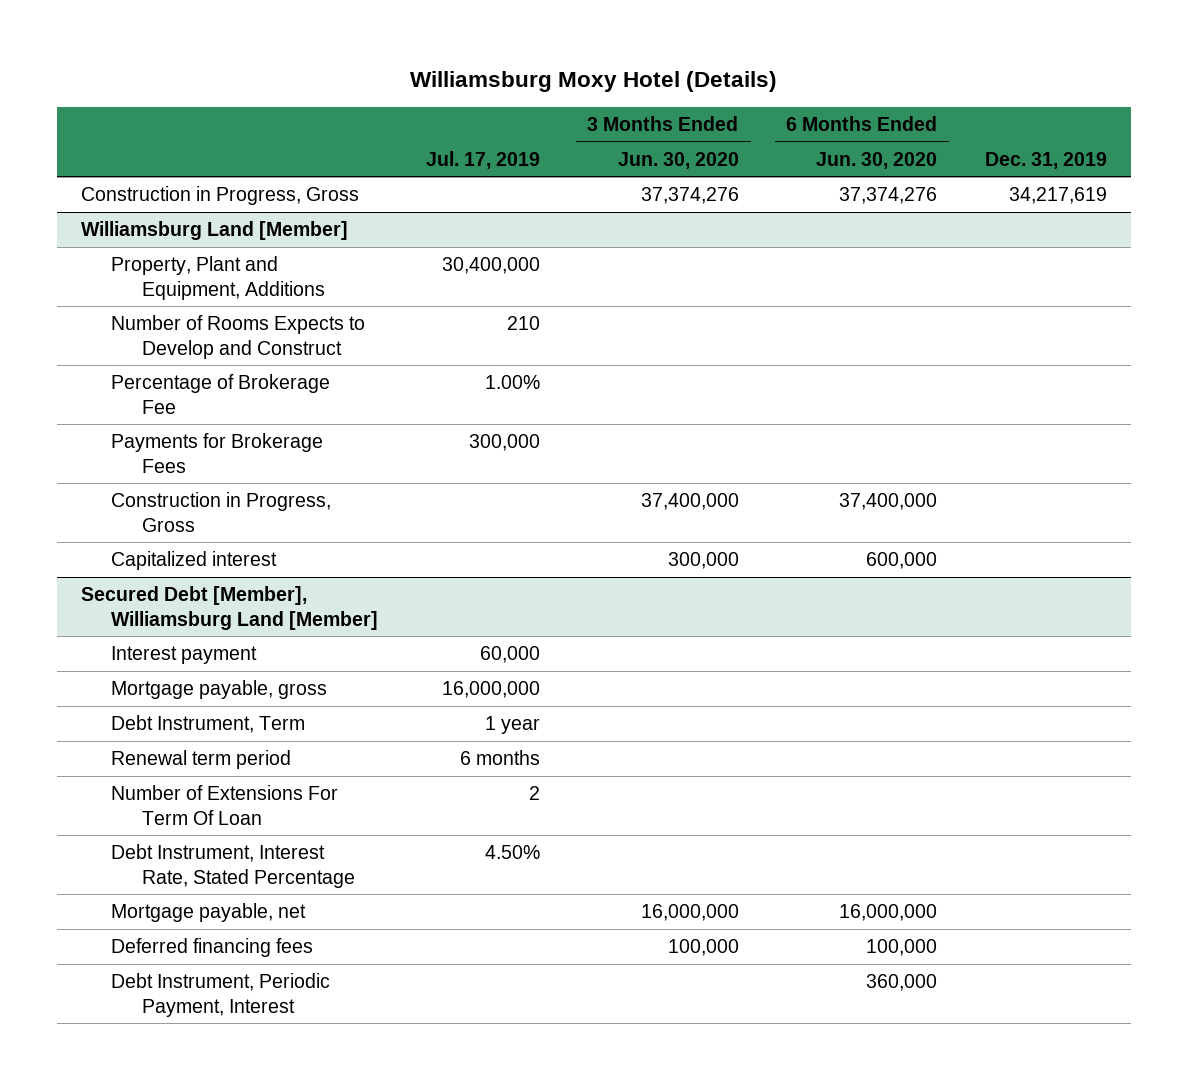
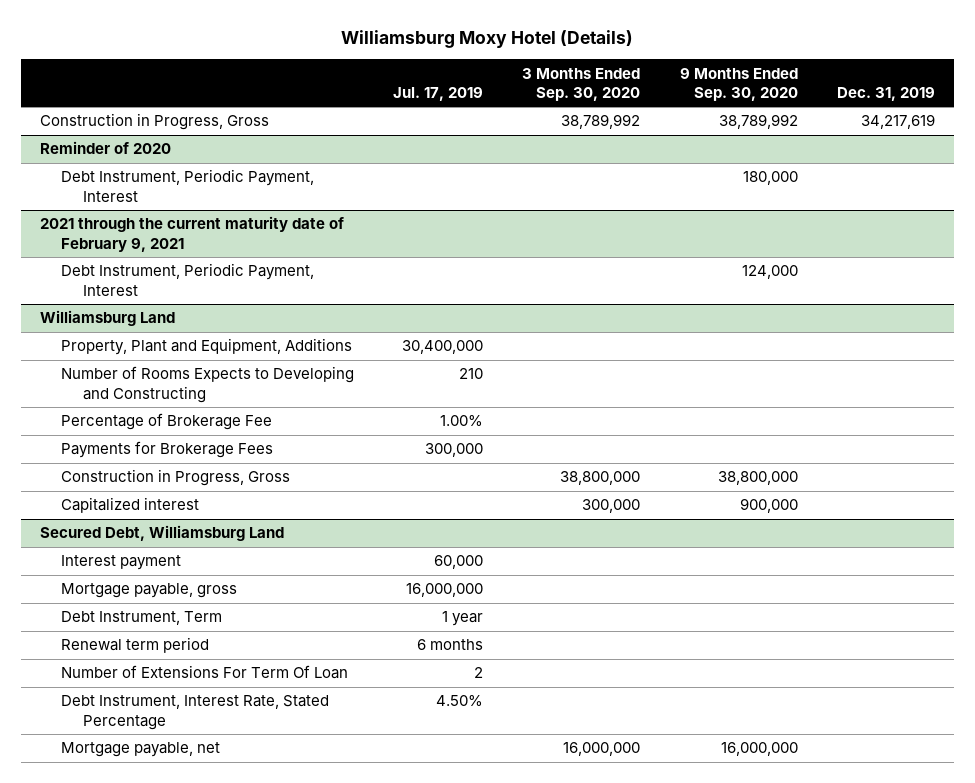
- | Jul. 17, 2019 | 3 Months Ended Jun. 30, 2020 | 6 Months Ended Jun. 30, 2020 | Dec. 31, 2019
+ | Jul. 17, 2019 | 3 Months Ended Sep. 30, 2020 | 9 Months Ended Sep. 30, 2020 | Dec. 31, 2019
- Williamsburg Land [Member]
+ Reminder of 2020
+ Debt Instrument, Periodic Payment, Interest | | | 180,000 |
+ 2021 through the current maturity date of February 9, 2021
+ Debt Instrument, Periodic Payment, Interest | | | 124,000 |
+ Williamsburg Land
- Number of Rooms Expects to Develop and Construct | 210 | | |
+ Number of Rooms Expects to Developing and Constructing | 210 | | |
- Secured Debt [Member], Williamsburg Land [Member]
+ Secured Debt, Williamsburg Land
- Deferred financing fees | | 100,000 | 100,000 |
- Debt Instrument, Periodic Payment, Interest | | | 360,000 |

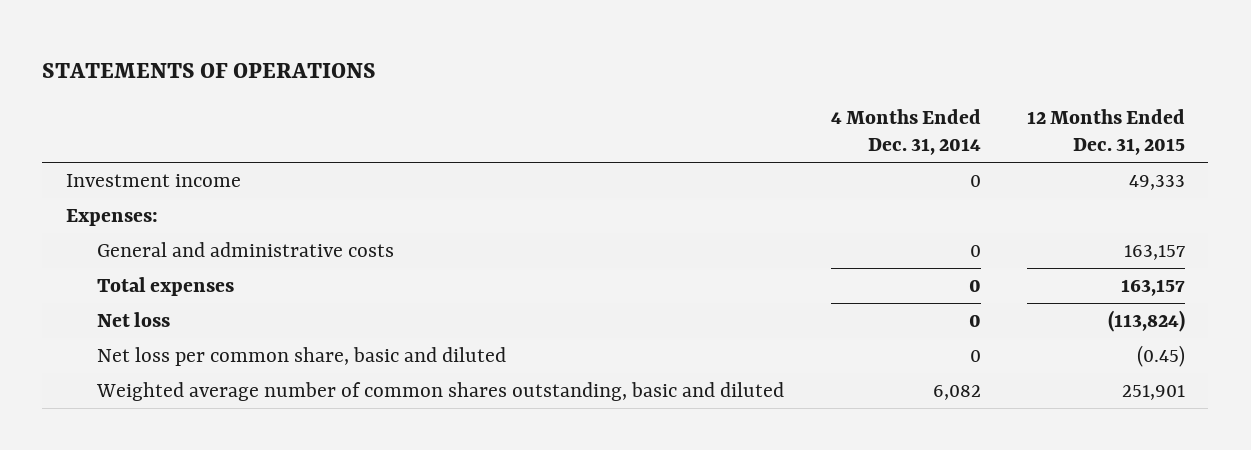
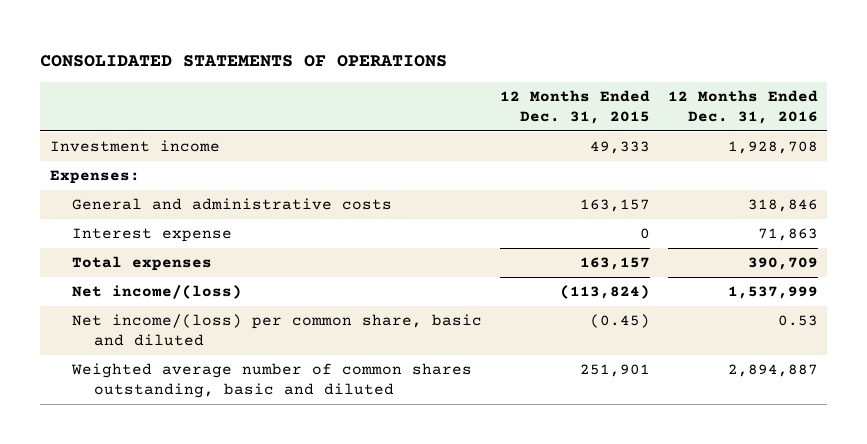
- STATEMENTS OF OPERATIONS
+ CONSOLIDATED STATEMENTS OF OPERATIONS
- | 4 Months Ended Dec. 31, 2014 | 12 Months Ended Dec. 31, 2015
+ | 12 Months Ended Dec. 31, 2015 | 12 Months Ended Dec. 31, 2016
+ Interest expense | 0 | 71,863
- Net loss | 0 | (113,824)
- Net loss per common share, basic and diluted | 0 | (0.45)
+ Net income/(loss) | (113,824) | 1,537,999
+ Net income/(loss) per common share, basic and diluted | (0.45) | 0.53

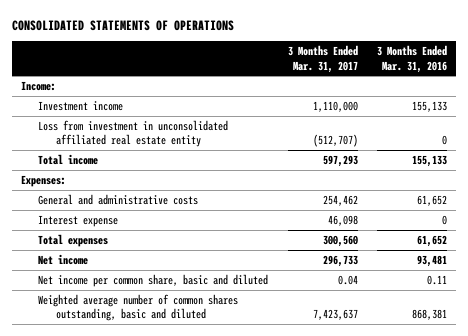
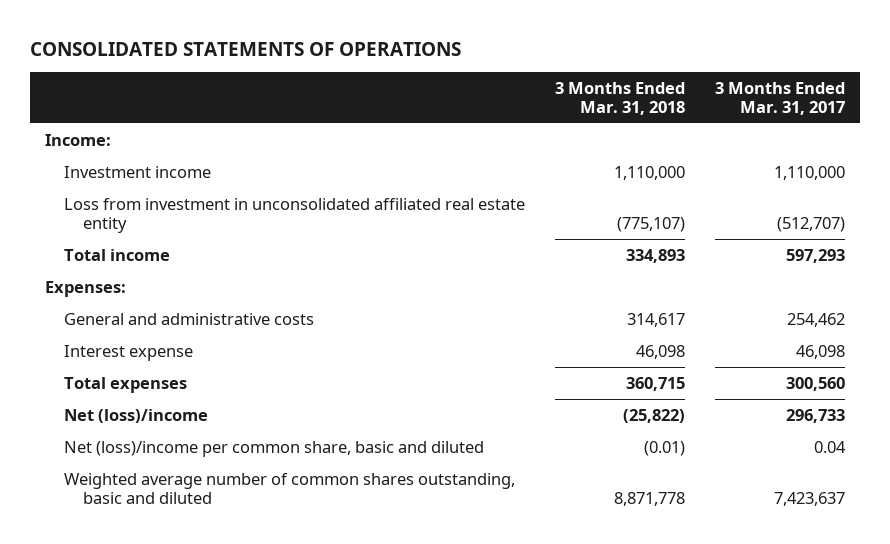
- | 3 Months Ended Mar. 31, 2017 | 3 Months Ended Mar. 31, 2016
+ | 3 Months Ended Mar. 31, 2018 | 3 Months Ended Mar. 31, 2017
- Net income | 296,733 | 93,481
- Net income per common share, basic and diluted | 0.04 | 0.11
+ Net (loss)/income | (25,822) | 296,733
+ Net (loss)/income per common share, basic and diluted | (0.01) | 0.04

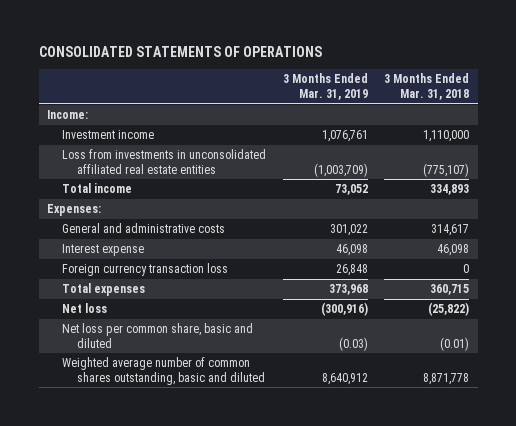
- | 3 Months Ended Mar. 31, 2018 | 3 Months Ended Mar. 31, 2017
+ | 3 Months Ended Mar. 31, 2019 | 3 Months Ended Mar. 31, 2018
- Loss from investment in unconsolidated affiliated real estate entity | (775,107) | (512,707)
+ Loss from investments in unconsolidated affiliated real estate entities | (1,003,709) | (775,107)
+ Foreign currency transaction loss | 26,848 | 0
- Net (loss)/income | (25,822) | 296,733
- Net (loss)/income per common share, basic and diluted | (0.01) | 0.04
+ Net loss | (300,916) | (25,822)
+ Net loss per common share, basic and diluted | (0.03) | (0.01)

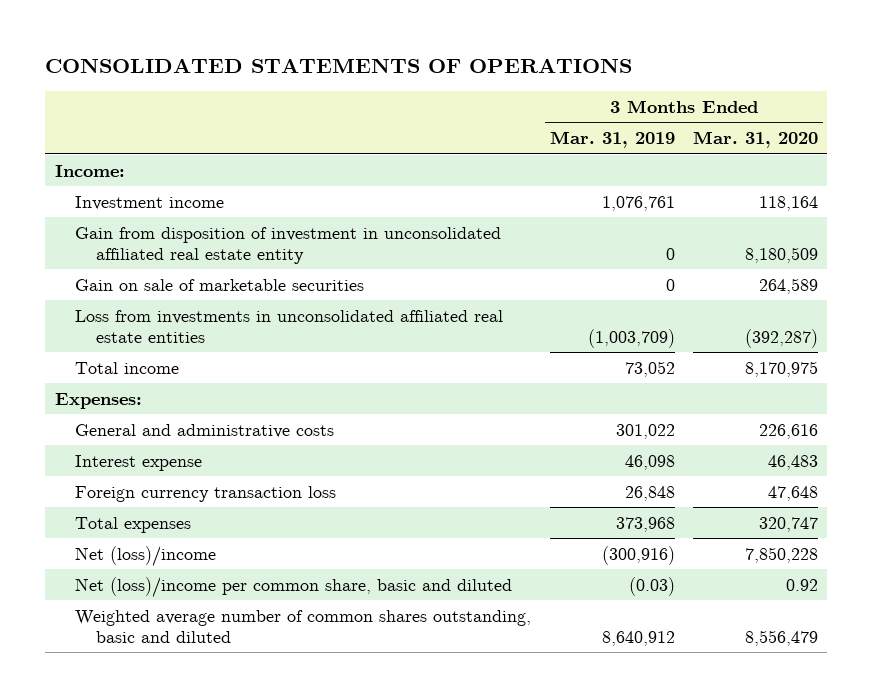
- | 3 Months Ended Mar. 31, 2019 | 3 Months Ended Mar. 31, 2018
+ | 3 Months Ended Mar. 31, 2019 | 3 Months Ended Mar. 31, 2020
+ Gain from disposition of investment in unconsolidated affiliated real estate entity | 0 | 8,180,509
+ Gain on sale of marketable securities | 0 | 264,589
- Net loss | (300,916) | (25,822)
- Net loss per common share, basic and diluted | (0.03) | (0.01)
+ Net (loss)/income | (300,916) | 7,850,228
+ Net (loss)/income per common share, basic and diluted | (0.03) | 0.92

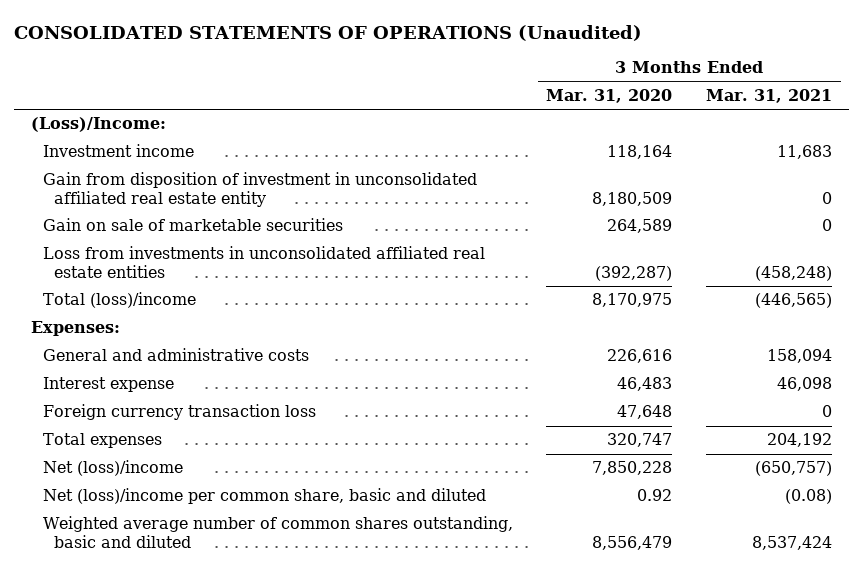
- CONSOLIDATED STATEMENTS OF OPERATIONS
+ CONSOLIDATED STATEMENTS OF OPERATIONS (Unaudited)
- | 3 Months Ended Mar. 31, 2019 | 3 Months Ended Mar. 31, 2020
+ | 3 Months Ended Mar. 31, 2020 | 3 Months Ended Mar. 31, 2021
- Income:
+ (Loss)/Income:
- Total income | 73,052 | 8,170,975
+ Total (loss)/income | 8,170,975 | (446,565)

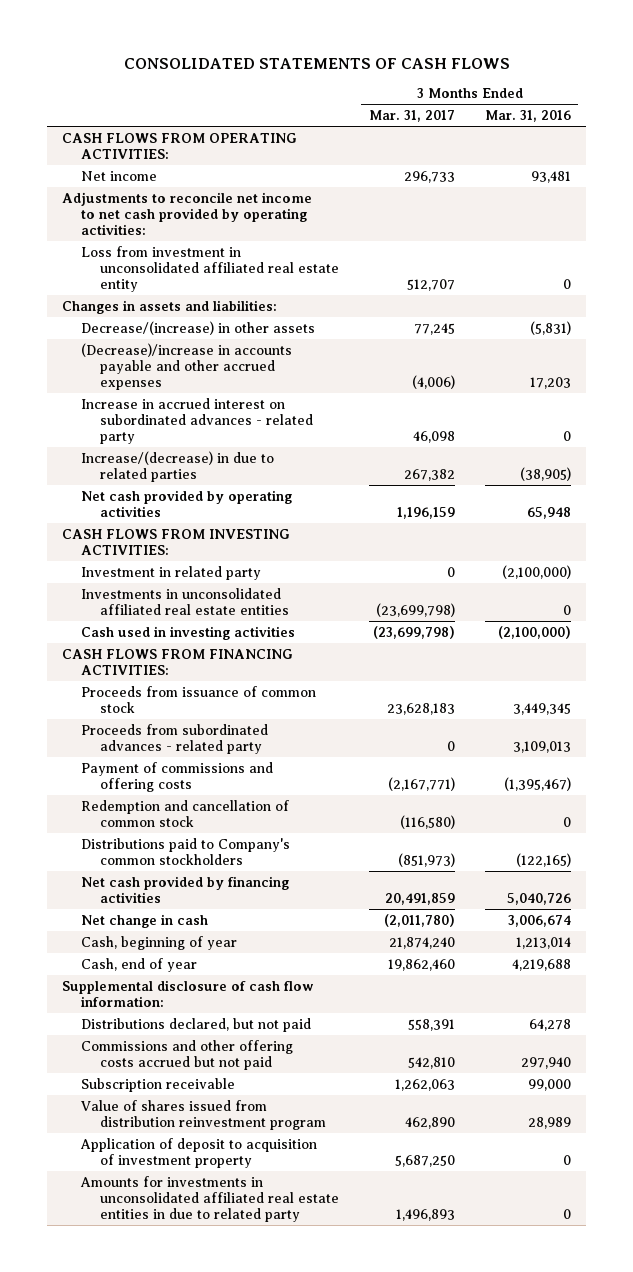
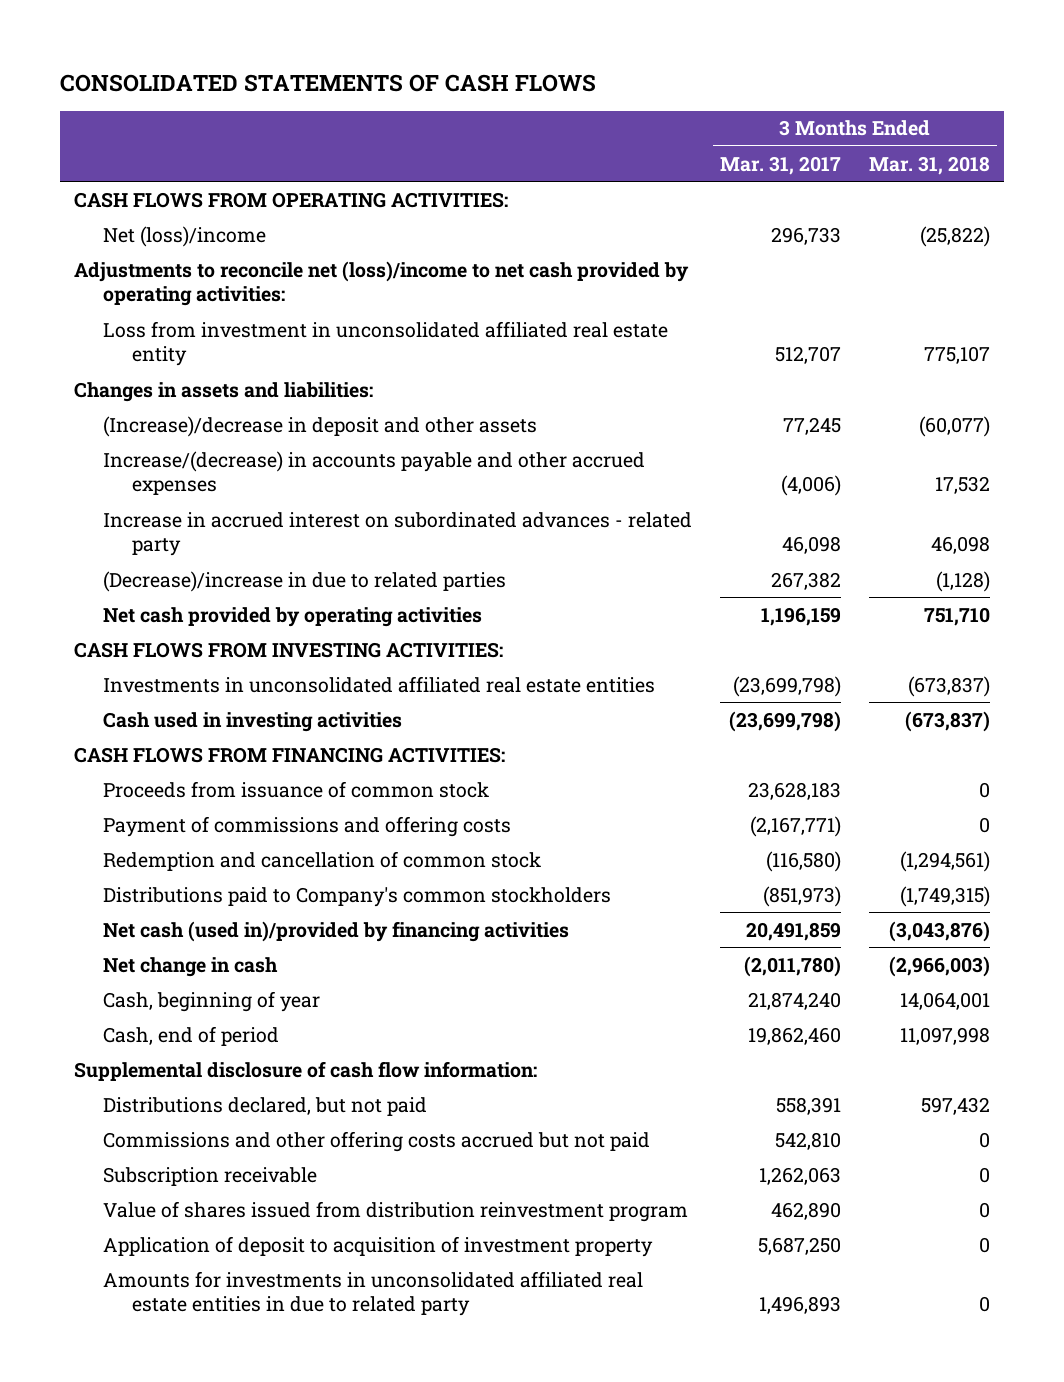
- | 3 Months Ended Mar. 31, 2017 | 3 Months Ended Mar. 31, 2016
+ | 3 Months Ended Mar. 31, 2017 | 3 Months Ended Mar. 31, 2018
- Net income | 296,733 | 93,481
- Adjustments to reconcile net income to net cash provided by operating activities:
+ Net (loss)/income | 296,733 | (25,822)
+ Adjustments to reconcile net (loss)/income to net cash provided by operating activities:
- Decrease/(increase) in other assets | 77,245 | (5,831)
- (Decrease)/increase in accounts payable and other accrued expenses | (4,006) | 17,203
+ (Increase)/decrease in deposit and other assets | 77,245 | (60,077)
+ Increase/(decrease) in accounts payable and other accrued expenses | (4,006) | 17,532
- Increase/(decrease) in due to related parties | 267,382 | (38,905)
+ (Decrease)/increase in due to related parties | 267,382 | (1,128)
- Investment in related party | 0 | (2,100,000)
- Proceeds from subordinated advances - related party | 0 | 3,109,013
- Net cash provided by financing activities | 20,491,859 | 5,040,726
+ Net cash (used in)/provided by financing activities | 20,491,859 | (3,043,876)
- Cash, end of year | 19,862,460 | 4,219,688
+ Cash, end of period | 19,862,460 | 11,097,998

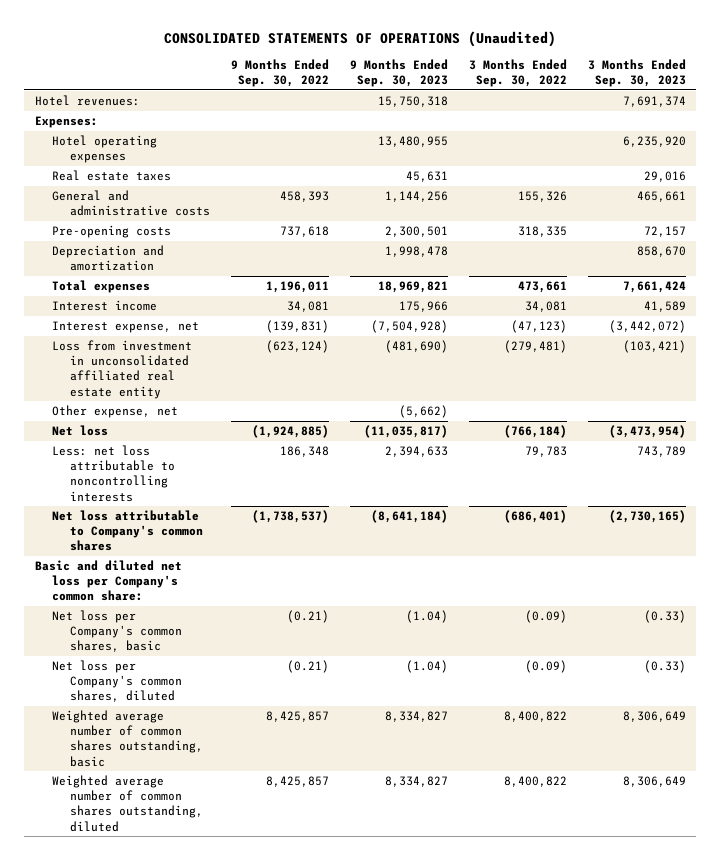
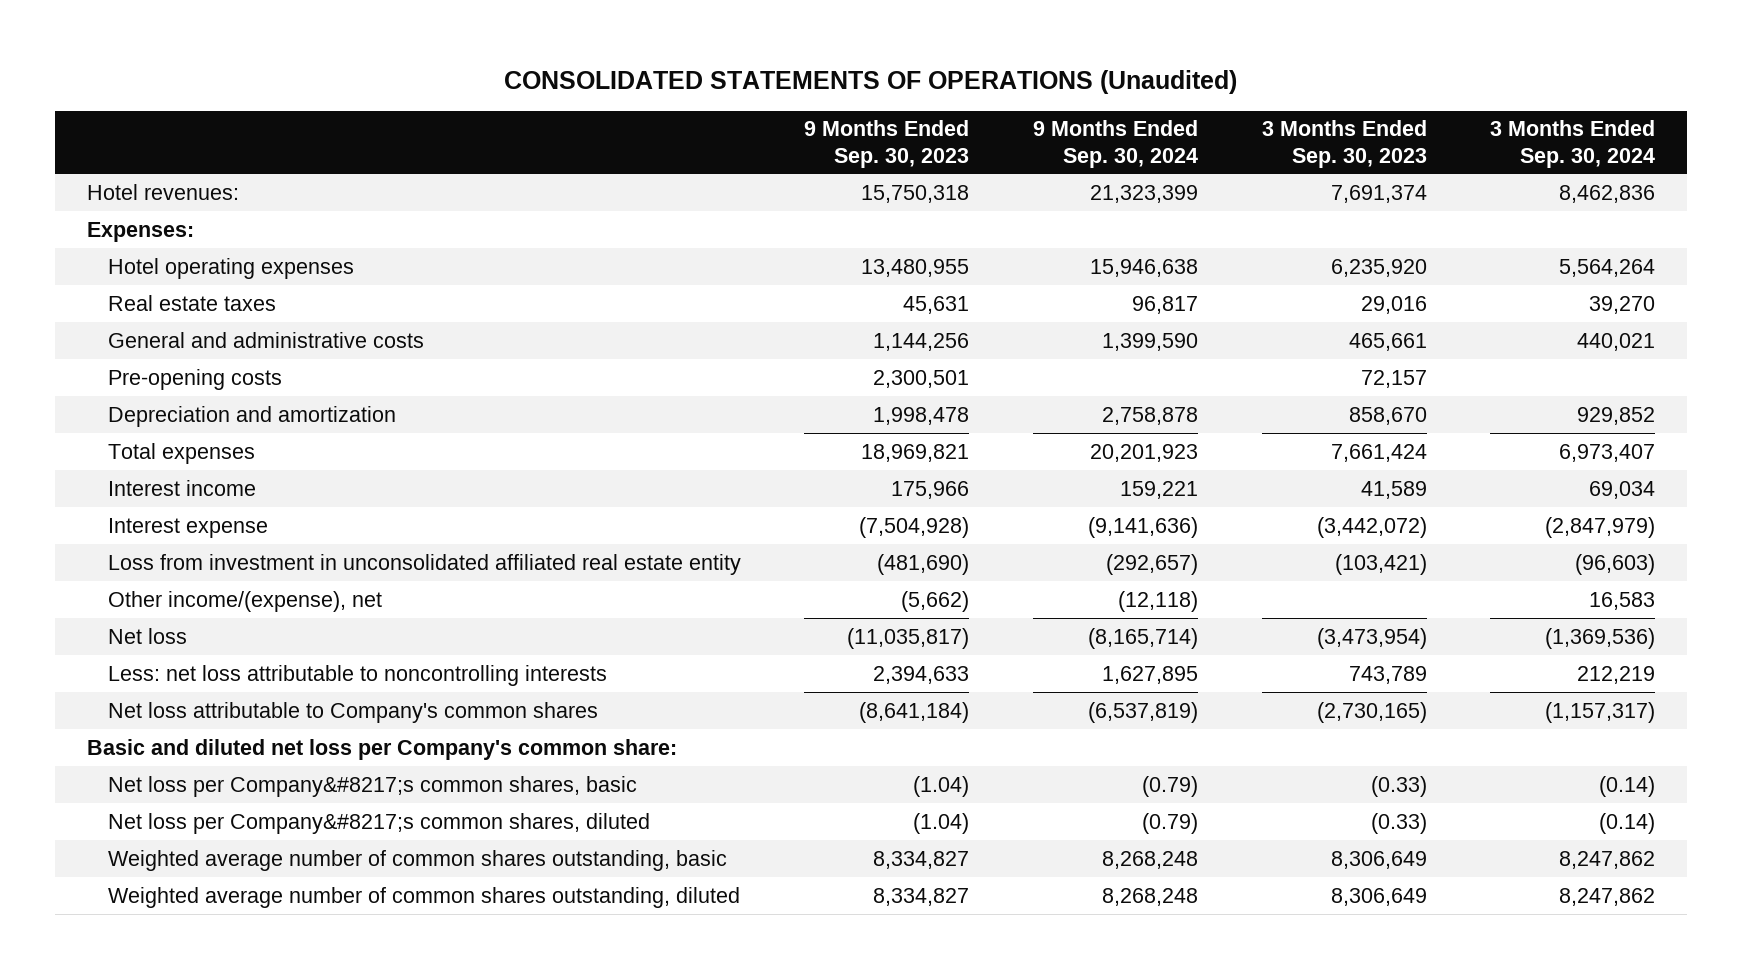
- | 9 Months Ended Sep. 30, 2022 | 9 Months Ended Sep. 30, 2023 | 3 Months Ended Sep. 30, 2022 | 3 Months Ended Sep. 30, 2023
+ | 9 Months Ended Sep. 30, 2023 | 9 Months Ended Sep. 30, 2024 | 3 Months Ended Sep. 30, 2023 | 3 Months Ended Sep. 30, 2024
- Interest expense, net | (139,831) | (7,504,928) | (47,123) | (3,442,072)
+ Interest expense | (7,504,928) | (9,141,636) | (3,442,072) | (2,847,979)
- Other expense, net | | (5,662) | |
+ Other income/(expense), net | (5,662) | (12,118) | | 16,583
- Net loss per Company's common shares, basic | (0.21) | (1.04) | (0.09) | (0.33)
- Net loss per Company's common shares, diluted | (0.21) | (1.04) | (0.09) | (0.33)
+ Net loss per Company&#8217;s common shares, basic | (1.04) | (0.79) | (0.33) | (0.14)
+ Net loss per Company&#8217;s common shares, diluted | (1.04) | (0.79) | (0.33) | (0.14)

